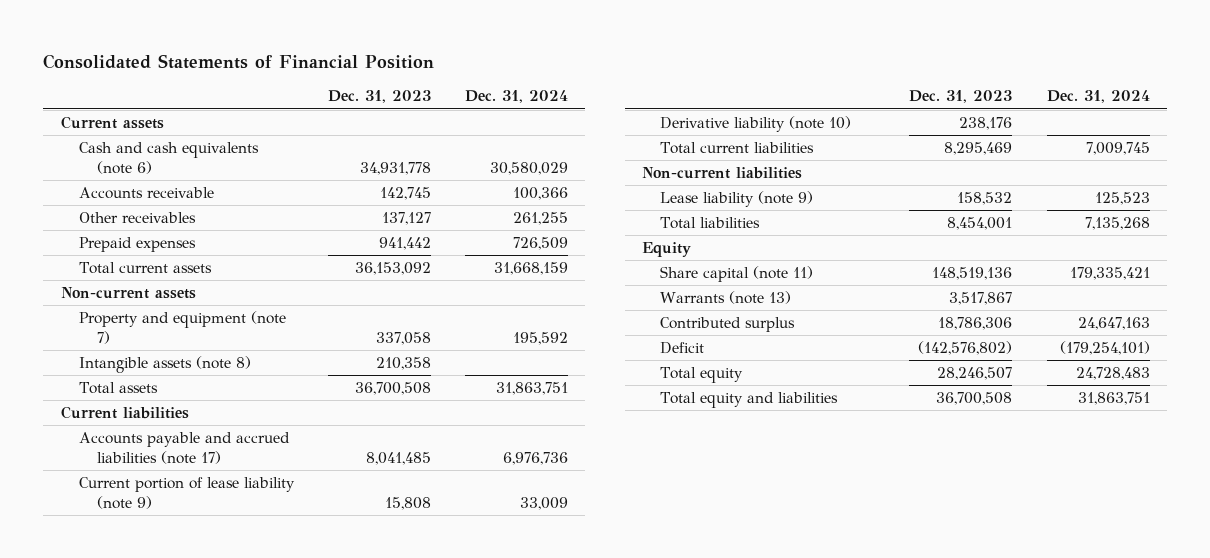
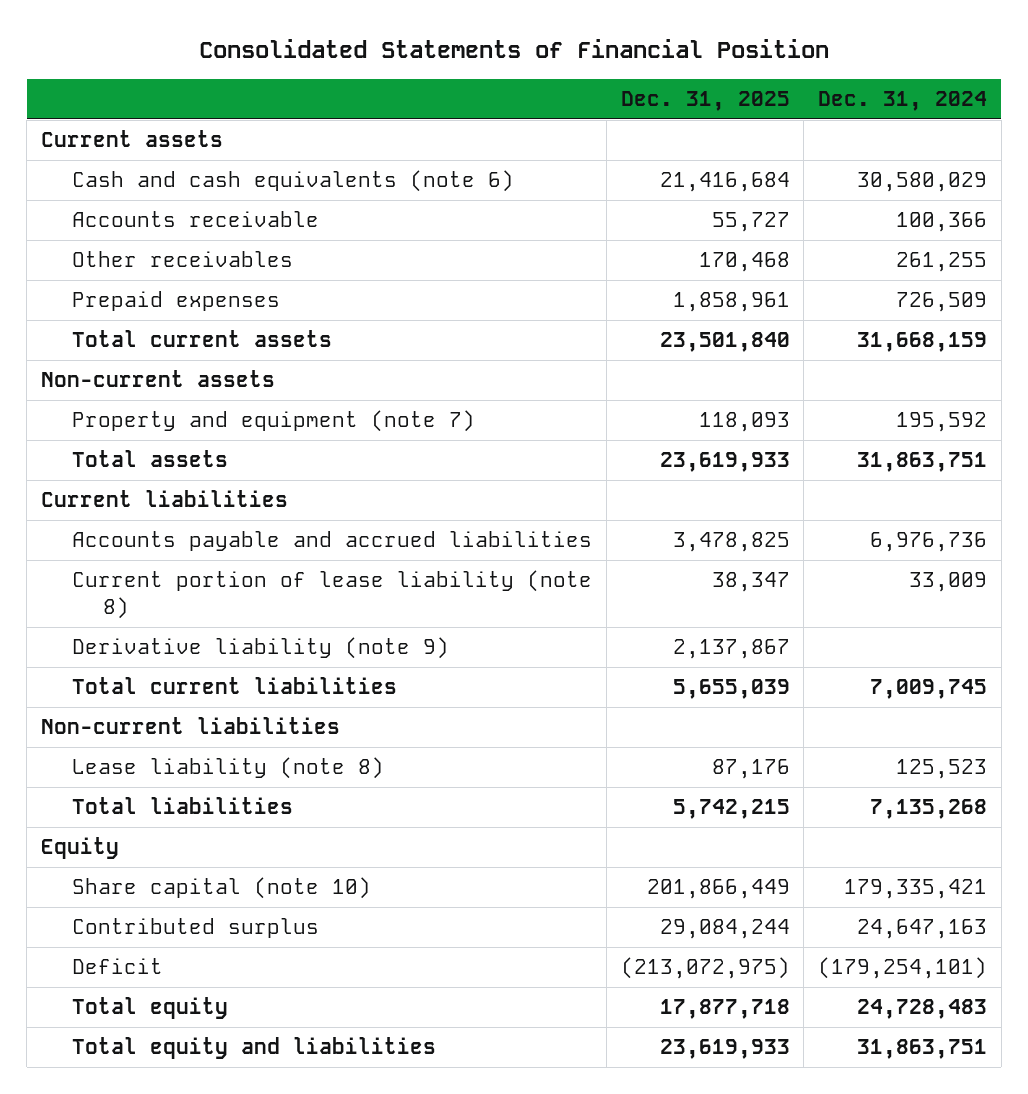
- | Dec. 31, 2023 | Dec. 31, 2024
+ | Dec. 31, 2025 | Dec. 31, 2024
- Intangible assets (note 8) | 210,358 |
- Accounts payable and accrued liabilities (note 17) | 8,041,485 | 6,976,736
- Current portion of lease liability (note 9) | 15,808 | 33,009
- Derivative liability (note 10) | 238,176 |
+ Accounts payable and accrued liabilities | 3,478,825 | 6,976,736
+ Current portion of lease liability (note 8) | 38,347 | 33,009
+ Derivative liability (note 9) | 2,137,867 |
- Lease liability (note 9) | 158,532 | 125,523
+ Lease liability (note 8) | 87,176 | 125,523
- Share capital (note 11) | 148,519,136 | 179,335,421
- Warrants (note 13) | 3,517,867 |
+ Share capital (note 10) | 201,866,449 | 179,335,421

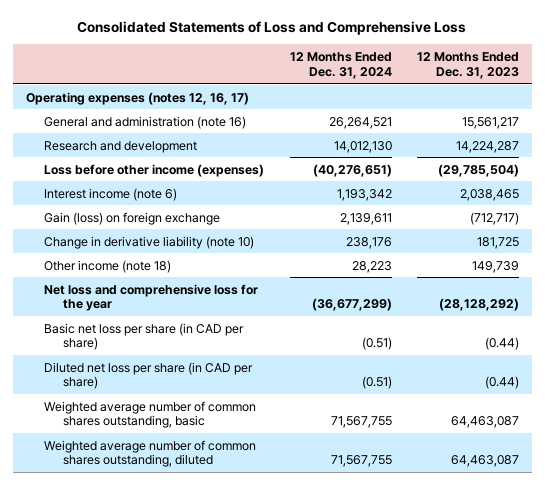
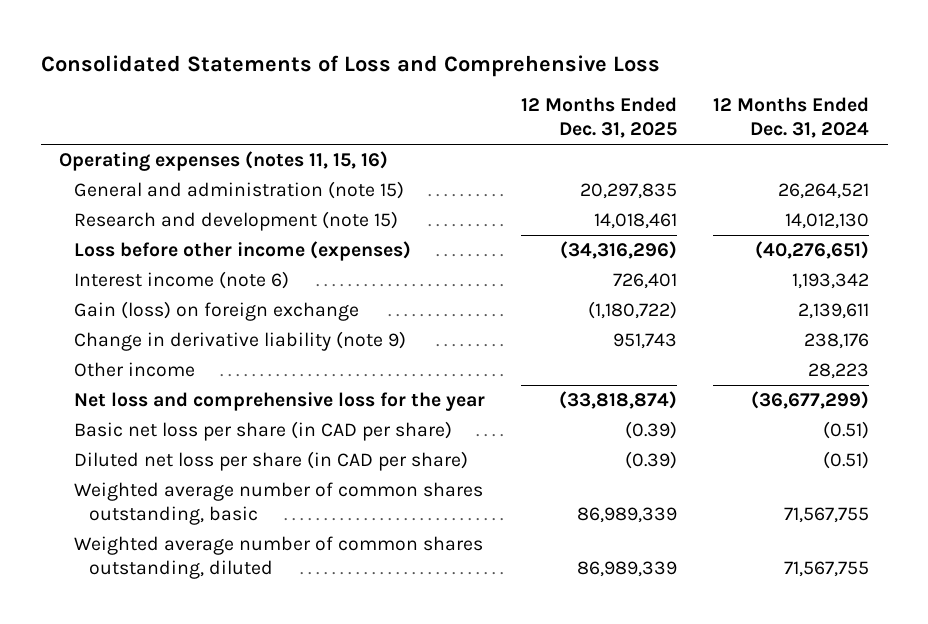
- | 12 Months Ended Dec. 31, 2024 | 12 Months Ended Dec. 31, 2023
+ | 12 Months Ended Dec. 31, 2025 | 12 Months Ended Dec. 31, 2024
- Operating expenses (notes 12, 16, 17)
- General and administration (note 16) | 26,264,521 | 15,561,217
- Research and development | 14,012,130 | 14,224,287
+ Operating expenses (notes 11, 15, 16)
+ General and administration (note 15) | 20,297,835 | 26,264,521
+ Research and development (note 15) | 14,018,461 | 14,012,130
- Change in derivative liability (note 10) | 238,176 | 181,725
- Other income (note 18) | 28,223 | 149,739
+ Change in derivative liability (note 9) | 951,743 | 238,176
+ Other income | | 28,223

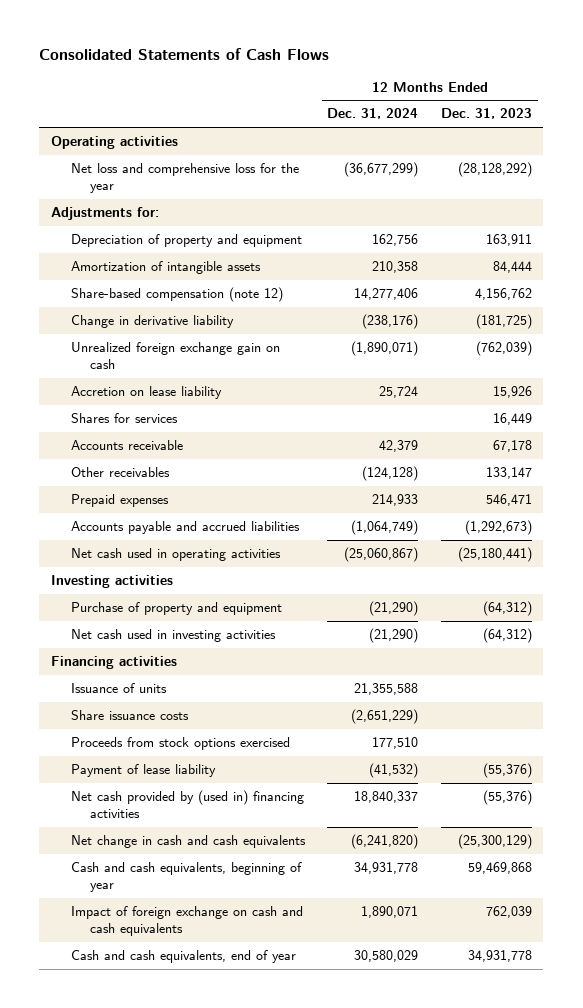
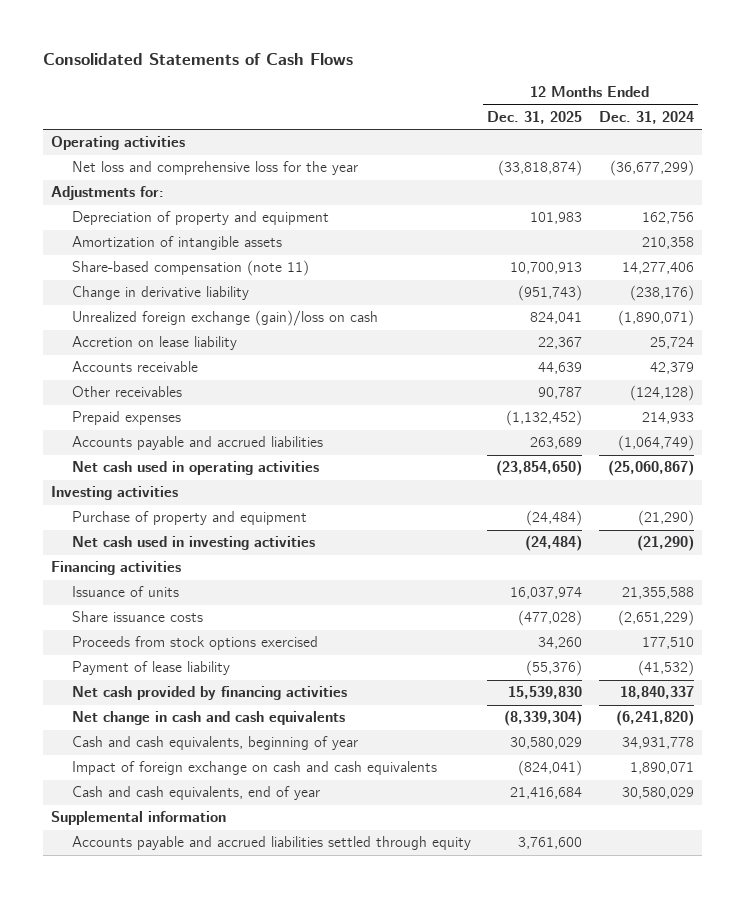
- | 12 Months Ended Dec. 31, 2024 | 12 Months Ended Dec. 31, 2023
+ | 12 Months Ended Dec. 31, 2025 | 12 Months Ended Dec. 31, 2024
- Share-based compensation (note 12) | 14,277,406 | 4,156,762
+ Share-based compensation (note 11) | 10,700,913 | 14,277,406
- Unrealized foreign exchange gain on cash | (1,890,071) | (762,039)
+ Unrealized foreign exchange (gain)/loss on cash | 824,041 | (1,890,071)
- Shares for services | | 16,449
- Net cash provided by (used in) financing activities | 18,840,337 | (55,376)
+ Net cash provided by financing activities | 15,539,830 | 18,840,337
+ Supplemental information
+ Accounts payable and accrued liabilities settled through equity | 3,761,600 |

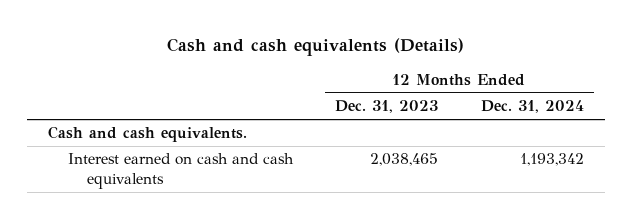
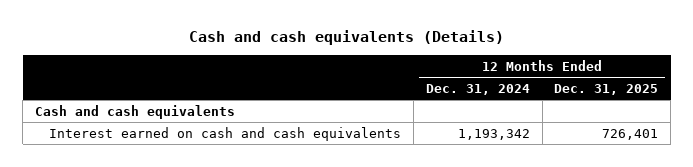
- | 12 Months Ended Dec. 31, 2023 | 12 Months Ended Dec. 31, 2024
+ | 12 Months Ended Dec. 31, 2024 | 12 Months Ended Dec. 31, 2025
- Cash and cash equivalents.
+ Cash and cash equivalents

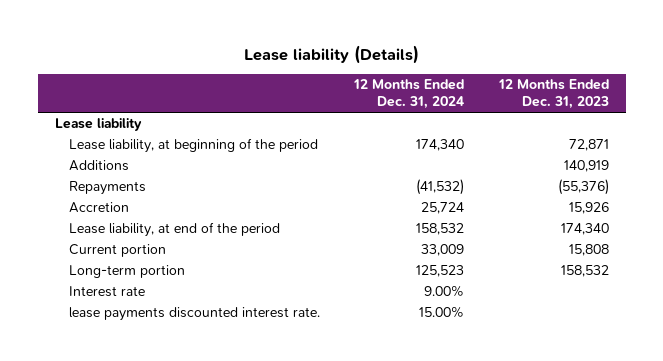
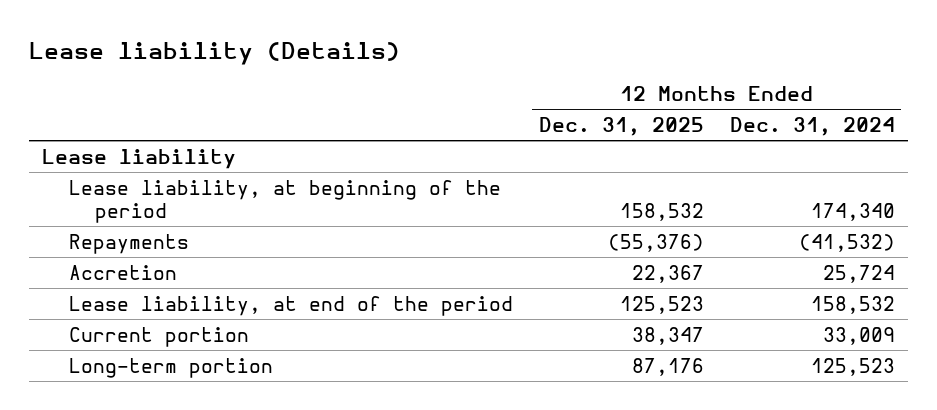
- | 12 Months Ended Dec. 31, 2024 | 12 Months Ended Dec. 31, 2023
+ | 12 Months Ended Dec. 31, 2025 | 12 Months Ended Dec. 31, 2024
- Additions | | 140,919
- Interest rate | 9.00% |
- lease payments discounted interest rate. | 15.00% |

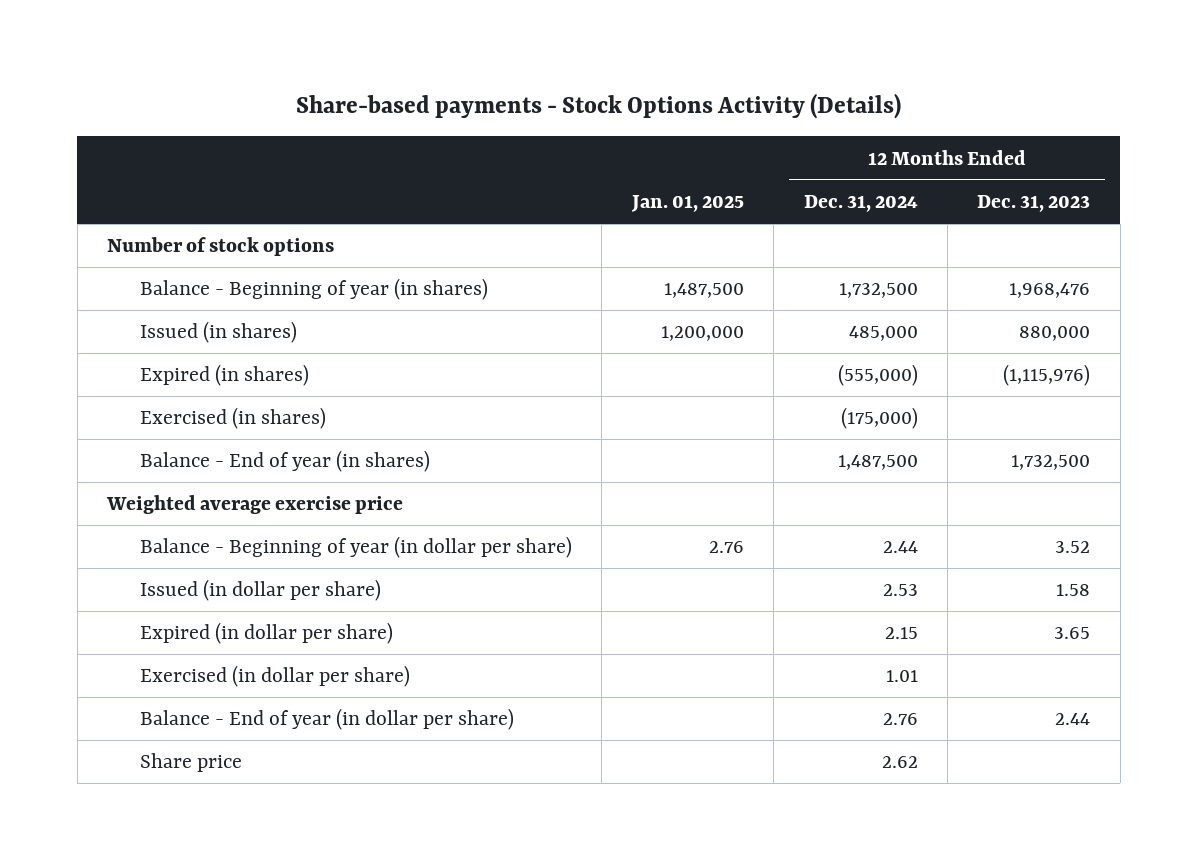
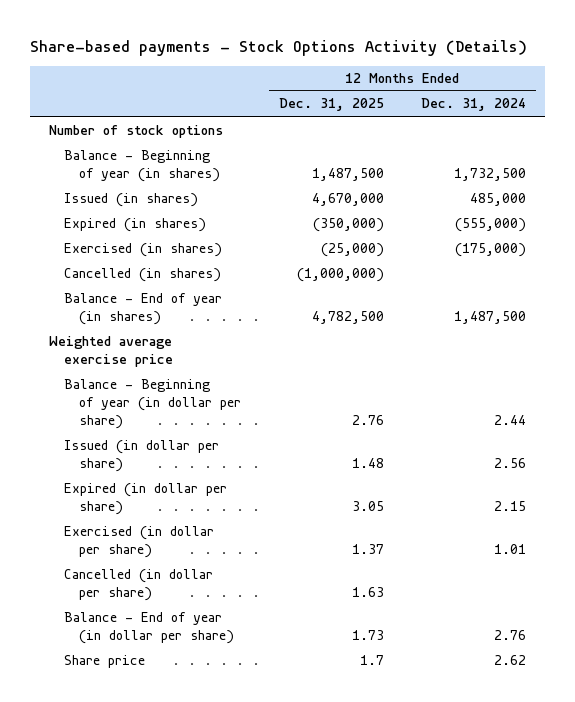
- | Jan. 01, 2025 | 12 Months Ended Dec. 31, 2024 | 12 Months Ended Dec. 31, 2023
+ | 12 Months Ended Dec. 31, 2025 | 12 Months Ended Dec. 31, 2024
+ Cancelled (in shares) | (1,000,000) |
- Issued (in dollar per share) | | 2.53 | 1.58
+ Issued (in dollar per share) | 1.48 | 2.56
+ Cancelled (in dollar per share) | 1.63 |

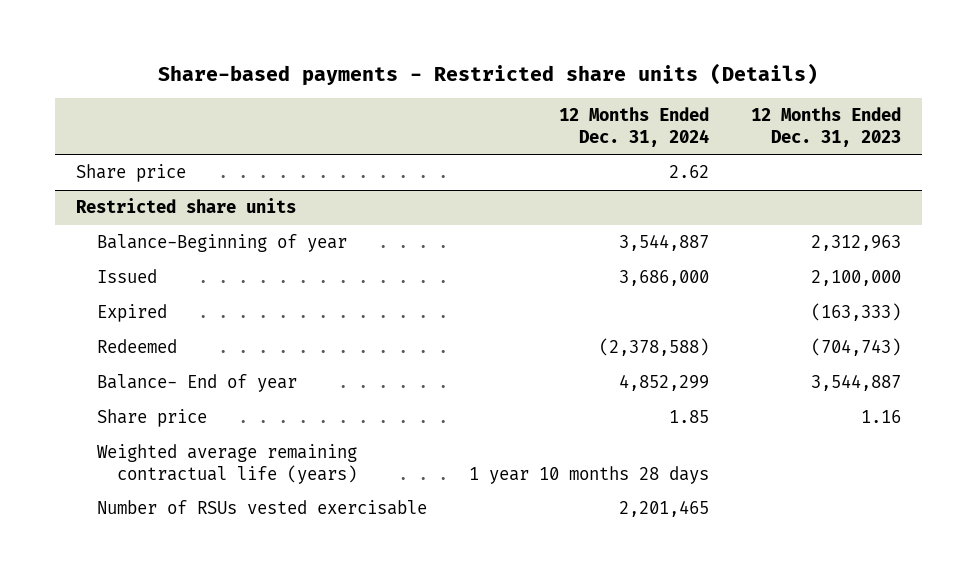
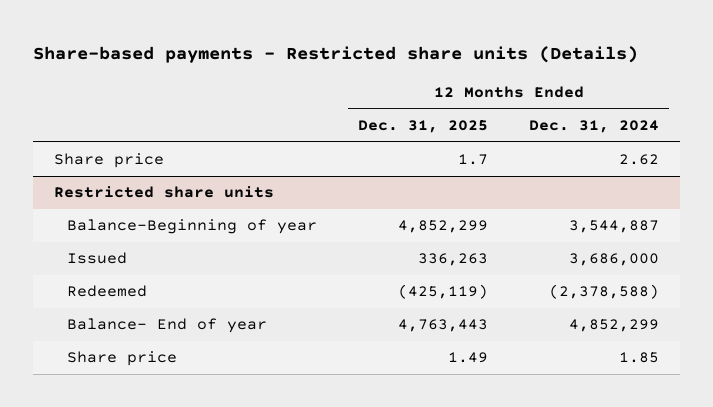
- | 12 Months Ended Dec. 31, 2024 | 12 Months Ended Dec. 31, 2023
+ | 12 Months Ended Dec. 31, 2025 | 12 Months Ended Dec. 31, 2024
@ Restricted share units
- Expired | | (163,333)
- Weighted average remaining contractual life (years) | 1 year 10 months 28 days |
- Number of RSUs vested exercisable | 2,201,465 |

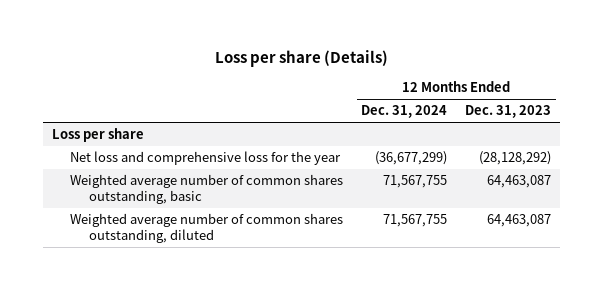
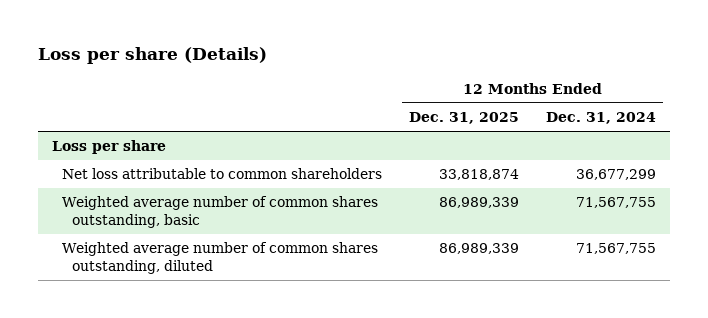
- | 12 Months Ended Dec. 31, 2024 | 12 Months Ended Dec. 31, 2023
+ | 12 Months Ended Dec. 31, 2025 | 12 Months Ended Dec. 31, 2024
- Net loss and comprehensive loss for the year | (36,677,299) | (28,128,292)
+ Net loss attributable to common shareholders | 33,818,874 | 36,677,299

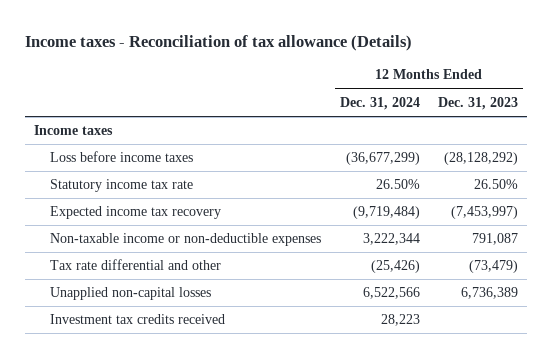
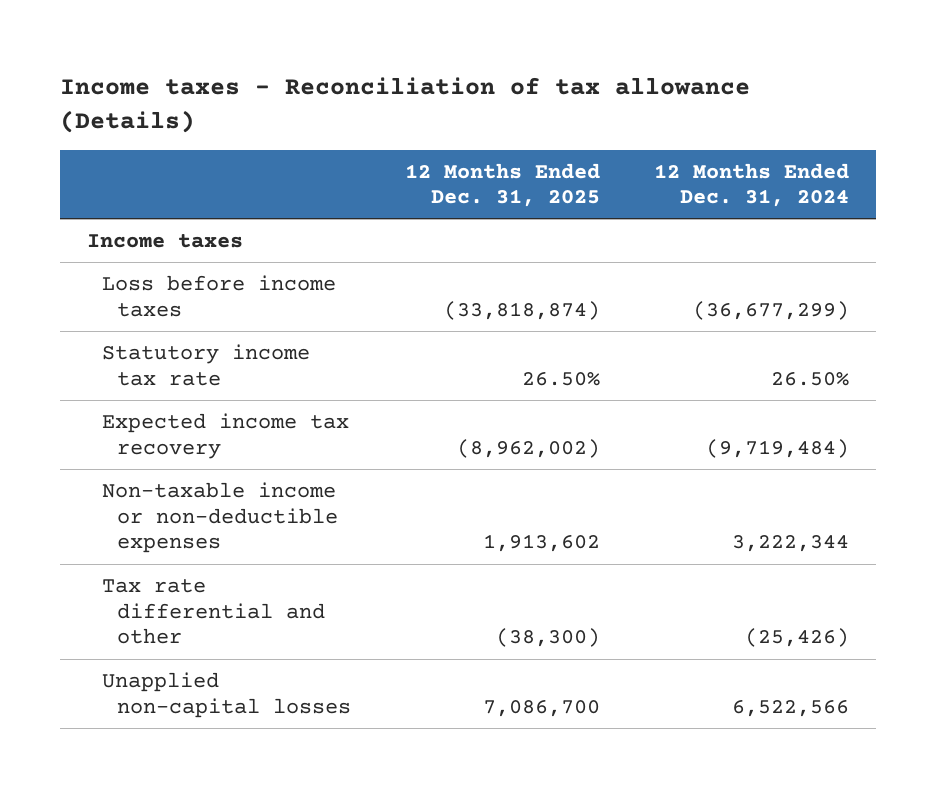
- | 12 Months Ended Dec. 31, 2024 | 12 Months Ended Dec. 31, 2023
+ | 12 Months Ended Dec. 31, 2025 | 12 Months Ended Dec. 31, 2024
- Investment tax credits received | 28,223 |

